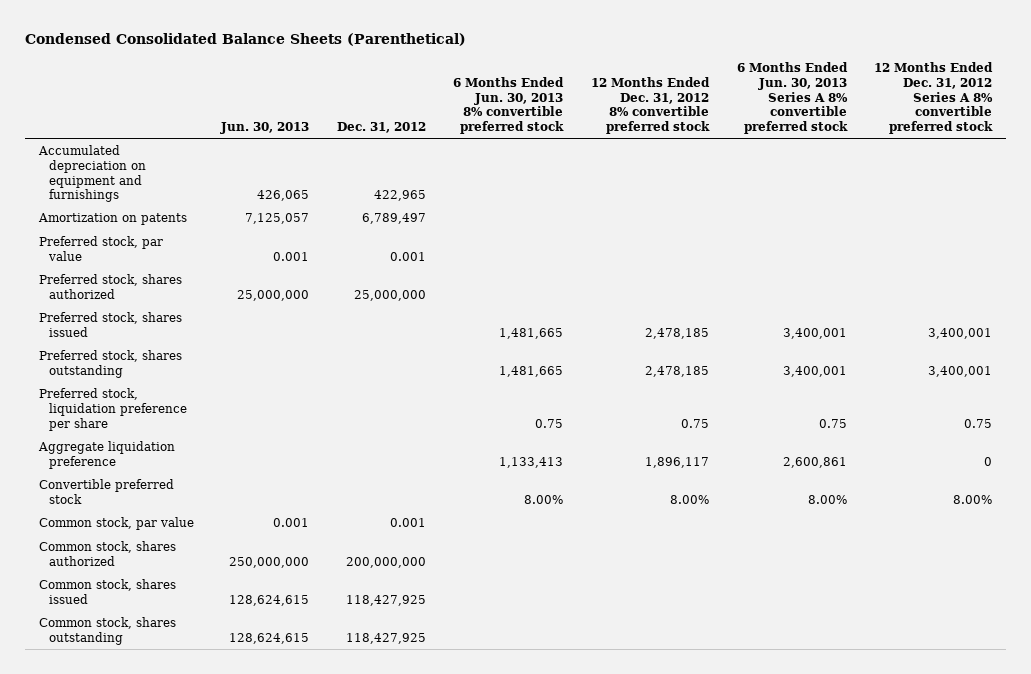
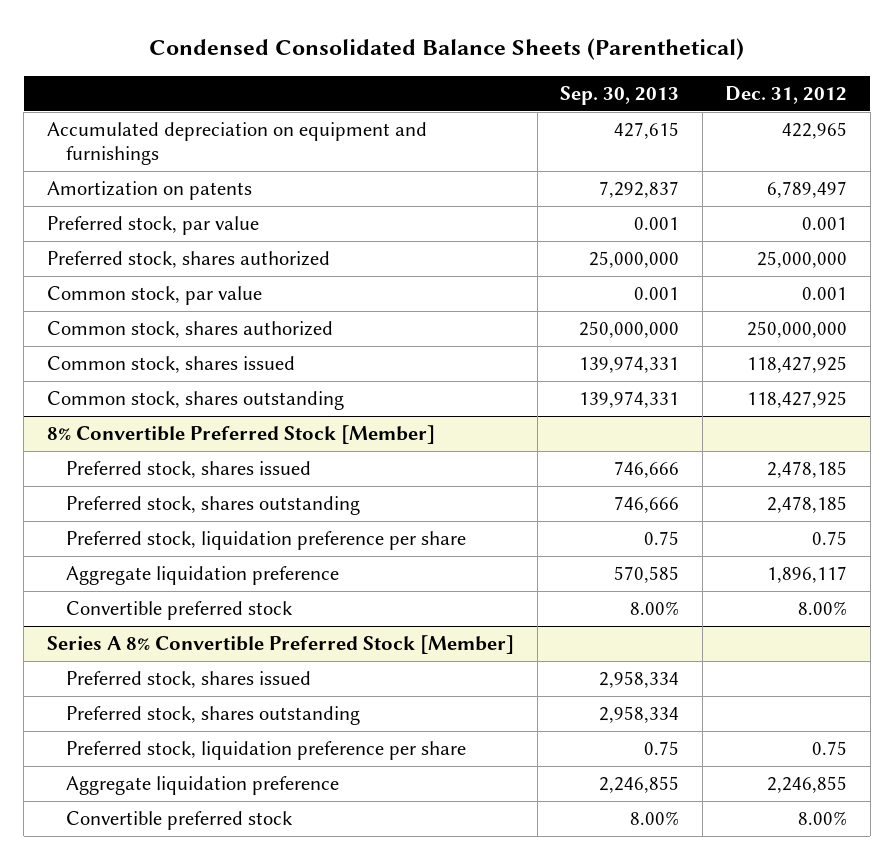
- | Jun. 30, 2013 | Dec. 31, 2012 | 6 Months Ended Jun. 30, 2013 8% convertible preferred stock | 12 Months Ended Dec. 31, 2012 8% convertible preferred stock | 6 Months Ended Jun. 30, 2013 Series A 8% convertible preferred stock | 12 Months Ended Dec. 31, 2012 Series A 8% convertible preferred stock
+ | Sep. 30, 2013 | Dec. 31, 2012
- Preferred stock, shares issued | | | 1,481,665 | 2,478,185 | 3,400,001 | 3,400,001
- Preferred stock, shares outstanding | | | 1,481,665 | 2,478,185 | 3,400,001 | 3,400,001
- Preferred stock, liquidation preference per share | | | 0.75 | 0.75 | 0.75 | 0.75
- Aggregate liquidation preference | | | 1,133,413 | 1,896,117 | 2,600,861 | 0
- Convertible preferred stock | | | 8.00% | 8.00% | 8.00% | 8.00%
- Common stock, shares authorized | 250,000,000 | 200,000,000 | | | |
+ Common stock, shares authorized | 250,000,000 | 250,000,000
+ 8% Convertible Preferred Stock [Member]
+ Preferred stock, shares issued | 746,666 | 2,478,185
+ Preferred stock, shares outstanding | 746,666 | 2,478,185
+ Preferred stock, liquidation preference per share | 0.75 | 0.75
+ Aggregate liquidation preference | 570,585 | 1,896,117
+ Convertible preferred stock | 8.00% | 8.00%
+ Series A 8% Convertible Preferred Stock [Member]
+ Preferred stock, shares issued | 2,958,334 |
+ Preferred stock, shares outstanding | 2,958,334 |
+ Preferred stock, liquidation preference per share | 0.75 | 0.75
+ Aggregate liquidation preference | 2,246,855 | 2,246,855
+ Convertible preferred stock | 8.00% | 8.00%

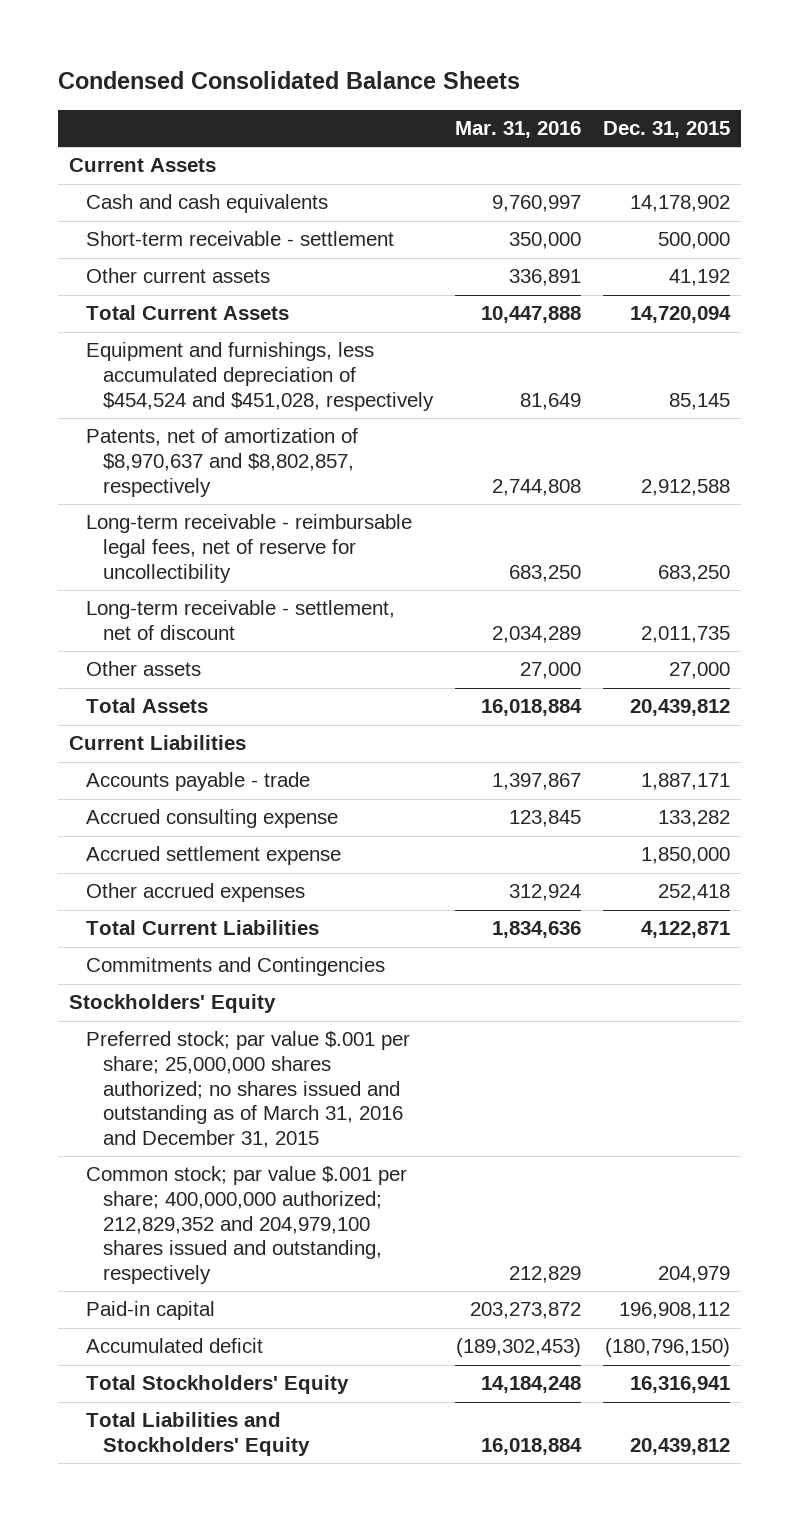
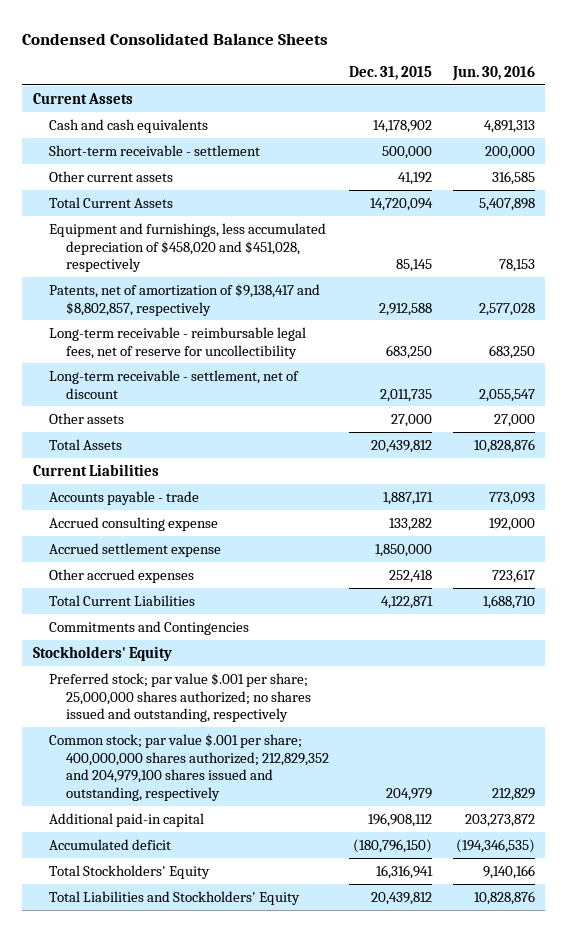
- | Mar. 31, 2016 | Dec. 31, 2015
+ | Dec. 31, 2015 | Jun. 30, 2016
- Equipment and furnishings, less accumulated depreciation of $454,524 and $451,028, respectively | 81,649 | 85,145
- Patents, net of amortization of $8,970,637 and $8,802,857, respectively | 2,744,808 | 2,912,588
+ Equipment and furnishings, less accumulated depreciation of $458,020 and $451,028, respectively | 85,145 | 78,153
+ Patents, net of amortization of $9,138,417 and $8,802,857, respectively | 2,912,588 | 2,577,028
- Preferred stock; par value $.001 per share; 25,000,000 shares authorized; no shares issued and outstanding as of March 31, 2016 and December 31, 2015
- Common stock; par value $.001 per share; 400,000,000 authorized; 212,829,352 and 204,979,100 shares issued and outstanding, respectively | 212,829 | 204,979
- Paid-in capital | 203,273,872 | 196,908,112
+ Preferred stock; par value $.001 per share; 25,000,000 shares authorized; no shares issued and outstanding, respectively
+ Common stock; par value $.001 per share; 400,000,000 shares authorized; 212,829,352 and 204,979,100 shares issued and outstanding, respectively | 204,979 | 212,829
+ Additional paid-in capital | 196,908,112 | 203,273,872

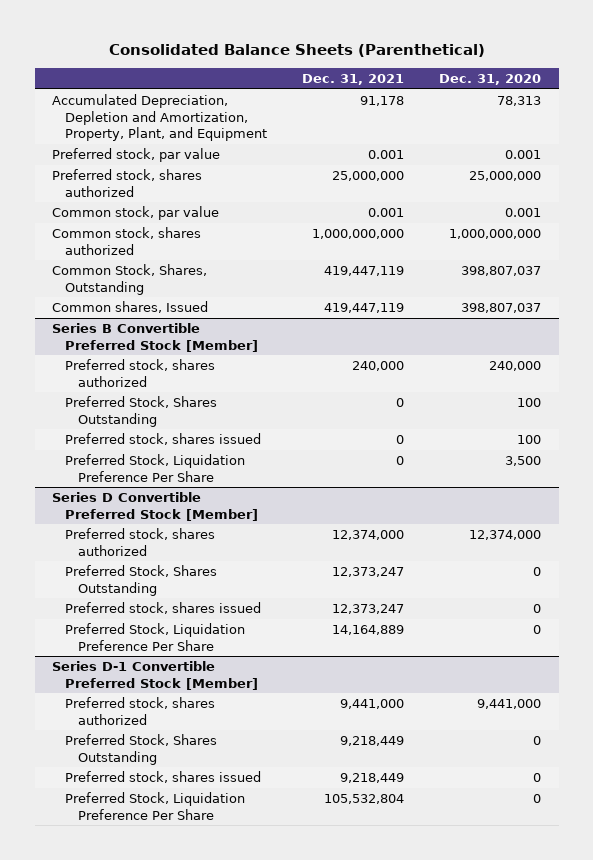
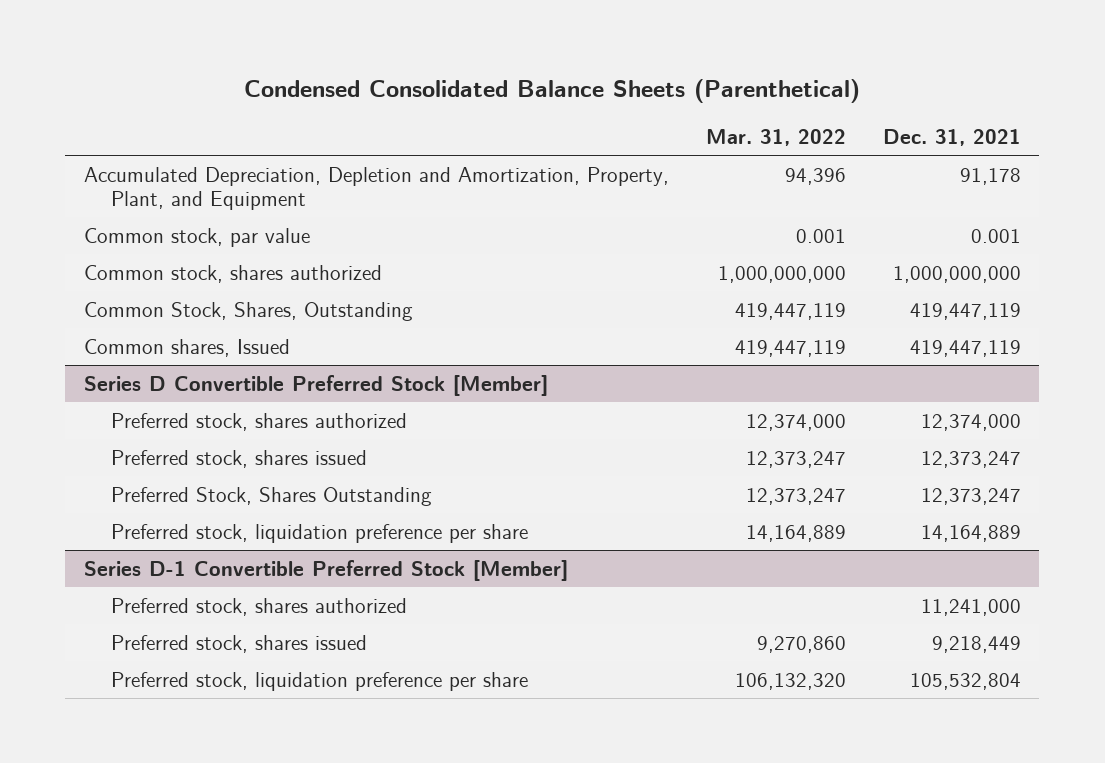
- Consolidated Balance Sheets (Parenthetical)
+ Condensed Consolidated Balance Sheets (Parenthetical)
- | Dec. 31, 2021 | Dec. 31, 2020
+ | Mar. 31, 2022 | Dec. 31, 2021
- Preferred stock, par value | 0.001 | 0.001
- Preferred stock, shares authorized | 25,000,000 | 25,000,000
- Series B Convertible Preferred Stock [Member]
- Preferred stock, shares authorized | 240,000 | 240,000
- Preferred Stock, Shares Outstanding | 0 | 100
- Preferred stock, shares issued | 0 | 100
- Preferred Stock, Liquidation Preference Per Share | 0 | 3,500
@ Series D Convertible Preferred Stock [Member]
- Preferred Stock, Liquidation Preference Per Share | 14,164,889 | 0
moved down: Preferred Stock, Shares Outstanding | 12,373,247 | 12,373,247
+ Preferred stock, liquidation preference per share | 14,164,889 | 14,164,889
@ Series D-1 Convertible Preferred Stock [Member]
- Preferred stock, shares authorized | 9,441,000 | 9,441,000
- Preferred Stock, Shares Outstanding | 9,218,449 | 0
+ Preferred stock, shares authorized | | 11,241,000
- Preferred Stock, Liquidation Preference Per Share | 105,532,804 | 0
+ Preferred stock, liquidation preference per share | 106,132,320 | 105,532,804

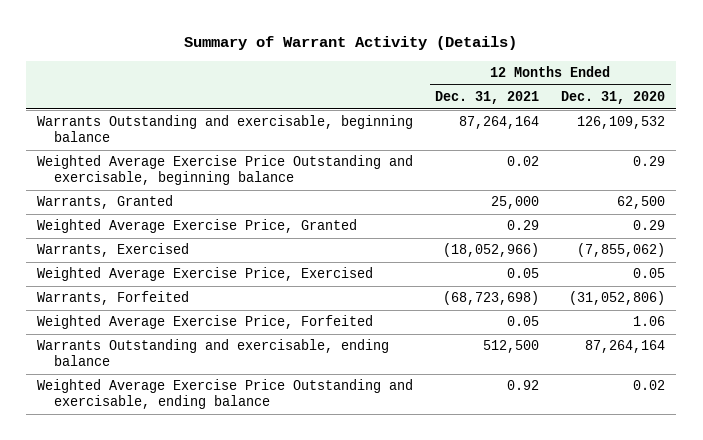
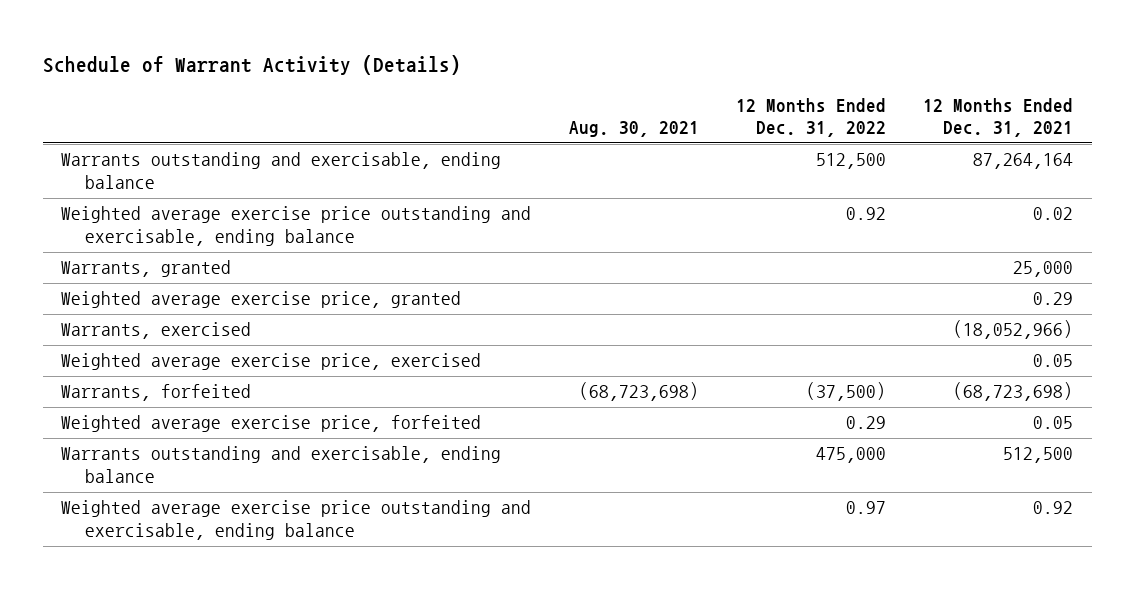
- Summary of Warrant Activity (Details)
+ Schedule of Warrant Activity (Details)
- | 12 Months Ended Dec. 31, 2021 | 12 Months Ended Dec. 31, 2020
+ | Aug. 30, 2021 | 12 Months Ended Dec. 31, 2022 | 12 Months Ended Dec. 31, 2021
- Warrants Outstanding and exercisable, beginning balance | 87,264,164 | 126,109,532
- Weighted Average Exercise Price Outstanding and exercisable, beginning balance | 0.02 | 0.29
- Warrants, Granted | 25,000 | 62,500
- Weighted Average Exercise Price, Granted | 0.29 | 0.29
- Warrants, Exercised | (18,052,966) | (7,855,062)
- Weighted Average Exercise Price, Exercised | 0.05 | 0.05
- Warrants, Forfeited | (68,723,698) | (31,052,806)
- Weighted Average Exercise Price, Forfeited | 0.05 | 1.06
- Warrants Outstanding and exercisable, ending balance | 512,500 | 87,264,164
- Weighted Average Exercise Price Outstanding and exercisable, ending balance | 0.92 | 0.02
+ Warrants outstanding and exercisable, ending balance | | 512,500 | 87,264,164
+ Weighted average exercise price outstanding and exercisable, ending balance | | 0.92 | 0.02
+ Warrants, granted | | | 25,000
+ Weighted average exercise price, granted | | | 0.29
+ Warrants, exercised | | | (18,052,966)
+ Weighted average exercise price, exercised | | | 0.05
+ Warrants, forfeited | (68,723,698) | (37,500) | (68,723,698)
+ Weighted average exercise price, forfeited | | 0.29 | 0.05
+ Warrants outstanding and exercisable, ending balance | | 475,000 | 512,500
+ Weighted average exercise price outstanding and exercisable, ending balance | | 0.97 | 0.92

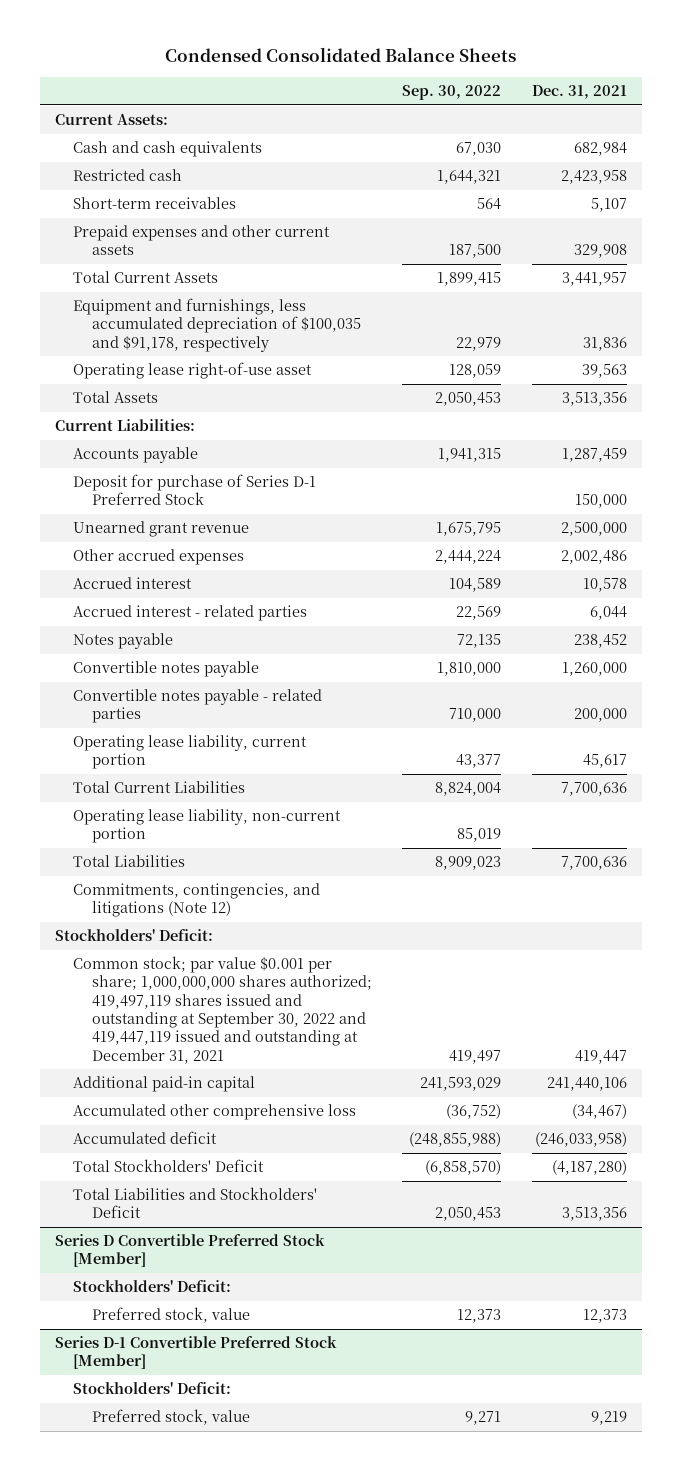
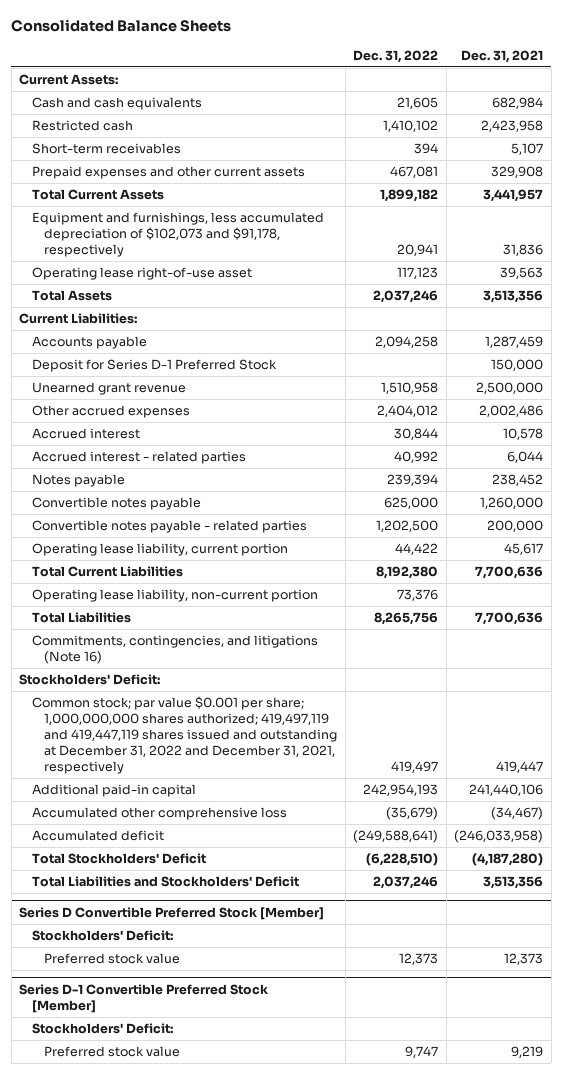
- Condensed Consolidated Balance Sheets
+ Consolidated Balance Sheets
- | Sep. 30, 2022 | Dec. 31, 2021
+ | Dec. 31, 2022 | Dec. 31, 2021
- Equipment and furnishings, less accumulated depreciation of $100,035 and $91,178, respectively | 22,979 | 31,836
+ Equipment and furnishings, less accumulated depreciation of $102,073 and $91,178, respectively | 20,941 | 31,836
- Deposit for purchase of Series D-1 Preferred Stock | | 150,000
+ Deposit for Series D-1 Preferred Stock | | 150,000
- Commitments, contingencies, and litigations (Note 12)
+ Commitments, contingencies, and litigations (Note 16)
- Common stock; par value $0.001 per share; 1,000,000,000 shares authorized; 419,497,119 shares issued and outstanding at September 30, 2022 and 419,447,119 issued and outstanding at December 31, 2021 | 419,497 | 419,447
+ Common stock; par value $0.001 per share; 1,000,000,000 shares authorized; 419,497,119 and 419,447,119 shares issued and outstanding at December 31, 2022 and December 31, 2021, respectively | 419,497 | 419,447
@ Series D Convertible Preferred Stock [Member]
- Preferred stock, value | 12,373 | 12,373
+ Preferred stock value | 12,373 | 12,373
@ Series D-1 Convertible Preferred Stock [Member]
- Preferred stock, value | 9,271 | 9,219
+ Preferred stock value | 9,747 | 9,219

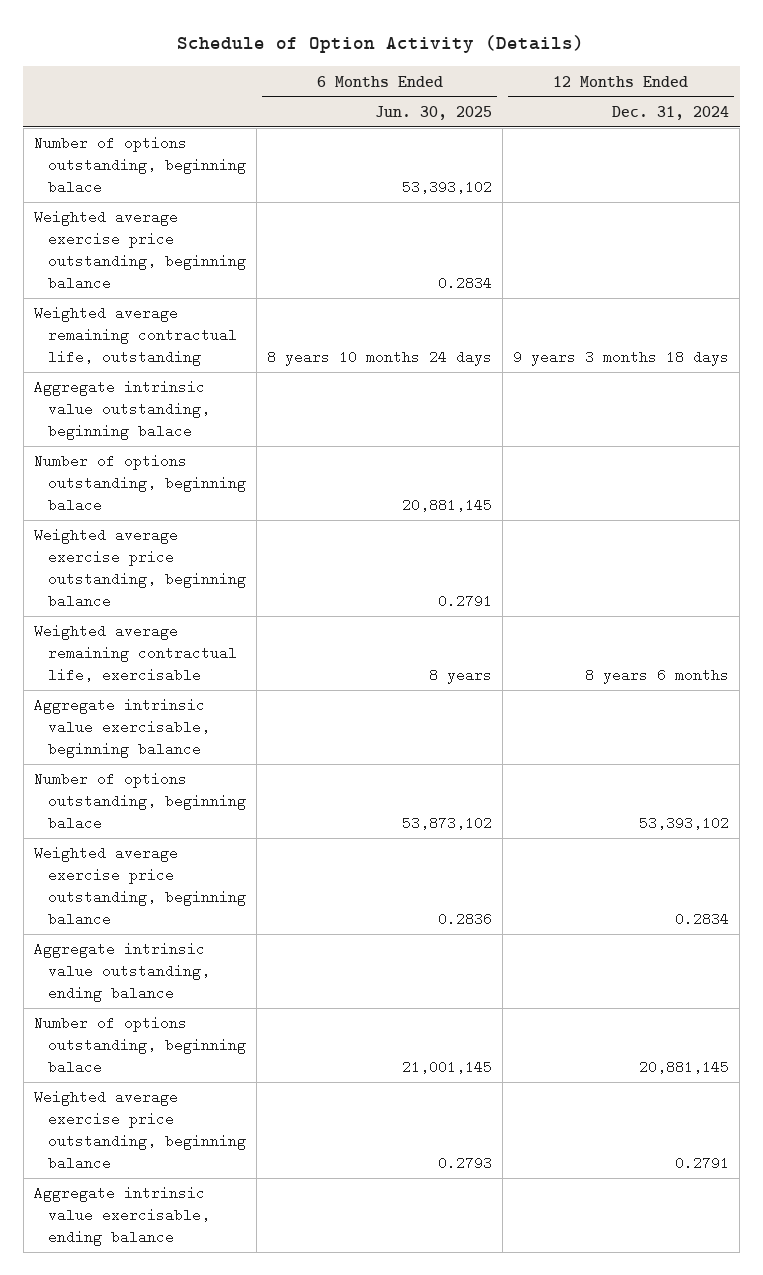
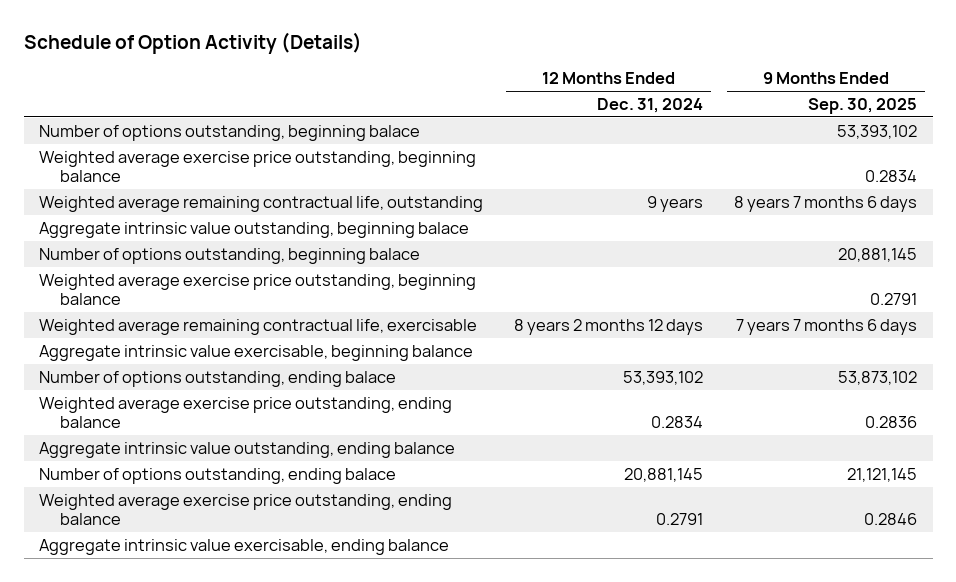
- | 6 Months Ended Jun. 30, 2025 | 12 Months Ended Dec. 31, 2024
+ | 12 Months Ended Dec. 31, 2024 | 9 Months Ended Sep. 30, 2025
- Weighted average remaining contractual life, outstanding | 8 years 10 months 24 days | 9 years 3 months 18 days
+ Weighted average remaining contractual life, outstanding | 9 years | 8 years 7 months 6 days
- Weighted average remaining contractual life, exercisable | 8 years | 8 years 6 months
+ Weighted average remaining contractual life, exercisable | 8 years 2 months 12 days | 7 years 7 months 6 days
- Number of options outstanding, beginning balace | 53,873,102 | 53,393,102
- Weighted average exercise price outstanding, beginning balance | 0.2836 | 0.2834
+ Number of options outstanding, ending balace | 53,393,102 | 53,873,102
+ Weighted average exercise price outstanding, ending balance | 0.2834 | 0.2836
- Number of options outstanding, beginning balace | 21,001,145 | 20,881,145
- Weighted average exercise price outstanding, beginning balance | 0.2793 | 0.2791
+ Number of options outstanding, ending balace | 20,881,145 | 21,121,145
+ Weighted average exercise price outstanding, ending balance | 0.2791 | 0.2846

